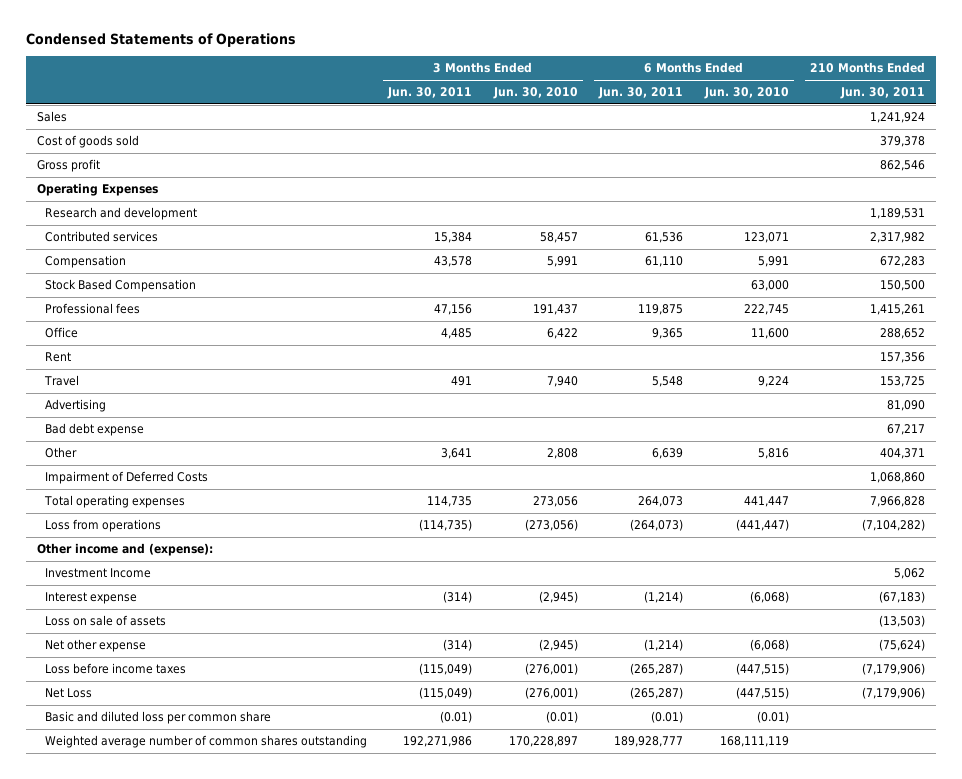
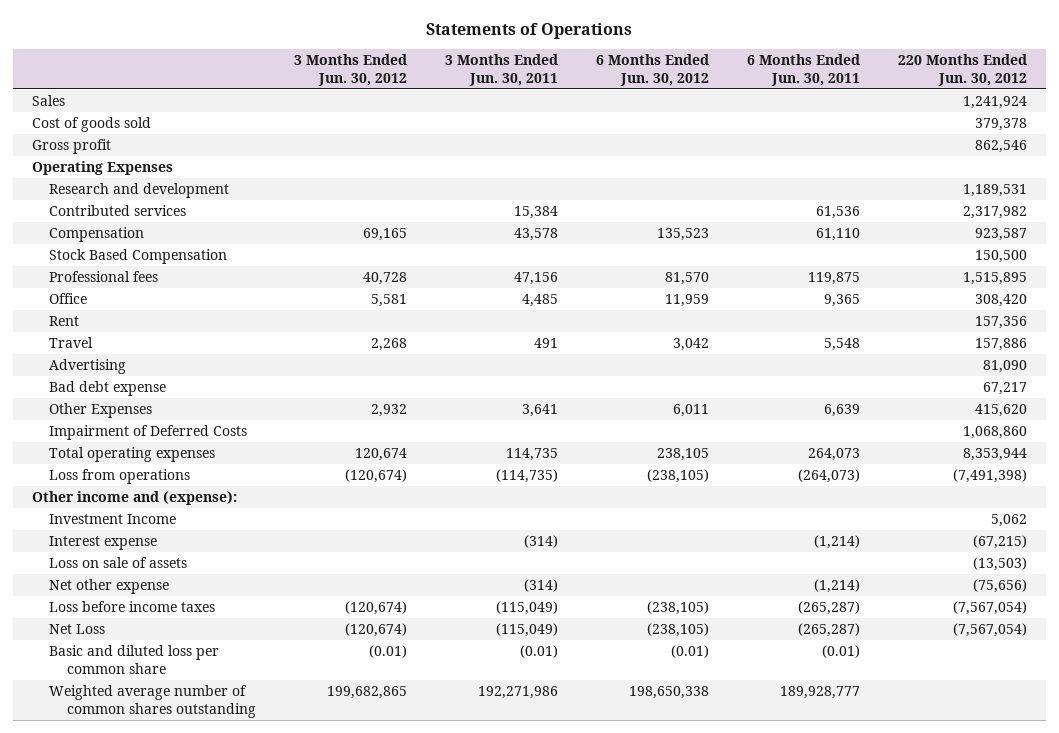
- Condensed Statements of Operations
+ Statements of Operations
- | 3 Months Ended Jun. 30, 2011 | 3 Months Ended Jun. 30, 2010 | 6 Months Ended Jun. 30, 2011 | 6 Months Ended Jun. 30, 2010 | 210 Months Ended Jun. 30, 2011
+ | 3 Months Ended Jun. 30, 2012 | 3 Months Ended Jun. 30, 2011 | 6 Months Ended Jun. 30, 2012 | 6 Months Ended Jun. 30, 2011 | 220 Months Ended Jun. 30, 2012
- Other | 3,641 | 2,808 | 6,639 | 5,816 | 404,371
+ Other Expenses | 2,932 | 3,641 | 6,011 | 6,639 | 415,620

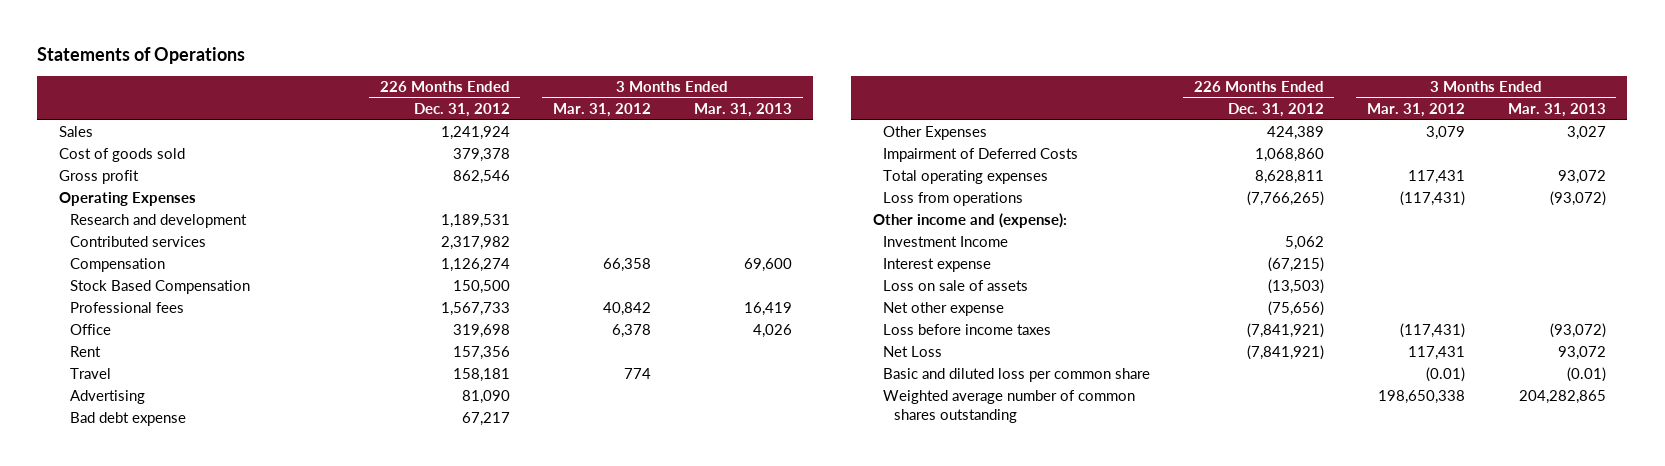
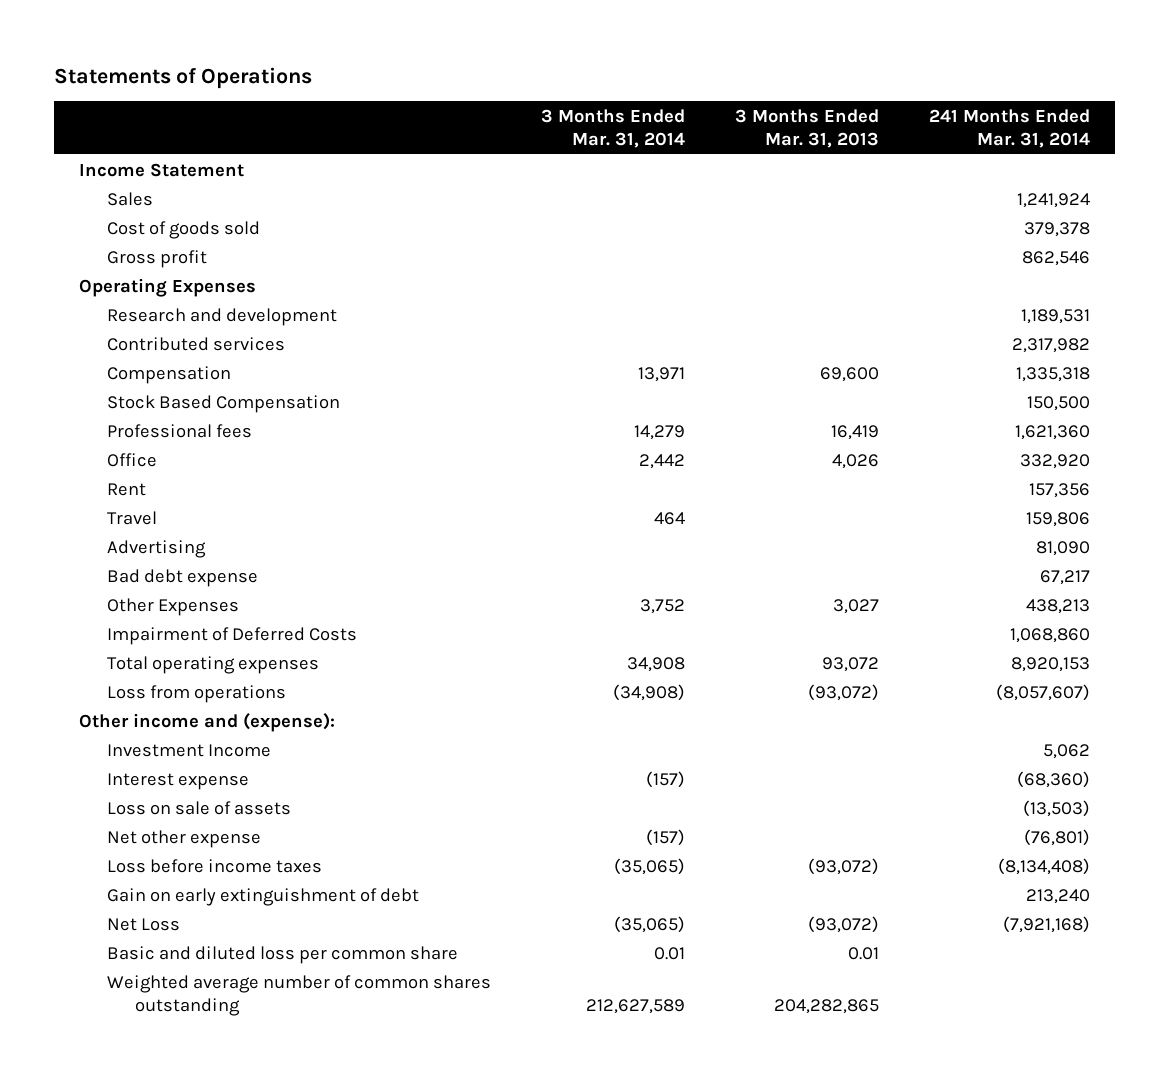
- | 226 Months Ended Dec. 31, 2012 | 3 Months Ended Mar. 31, 2012 | 3 Months Ended Mar. 31, 2013
+ | 3 Months Ended Mar. 31, 2014 | 3 Months Ended Mar. 31, 2013 | 241 Months Ended Mar. 31, 2014
+ Income Statement
- Net Loss | (7,841,921) | 117,431 | 93,072
- Basic and diluted loss per common share | | (0.01) | (0.01)
+ Gain on early extinguishment of debt | | | 213,240
+ Net Loss | (35,065) | (93,072) | (7,921,168)
+ Basic and diluted loss per common share | 0.01 | 0.01 |

